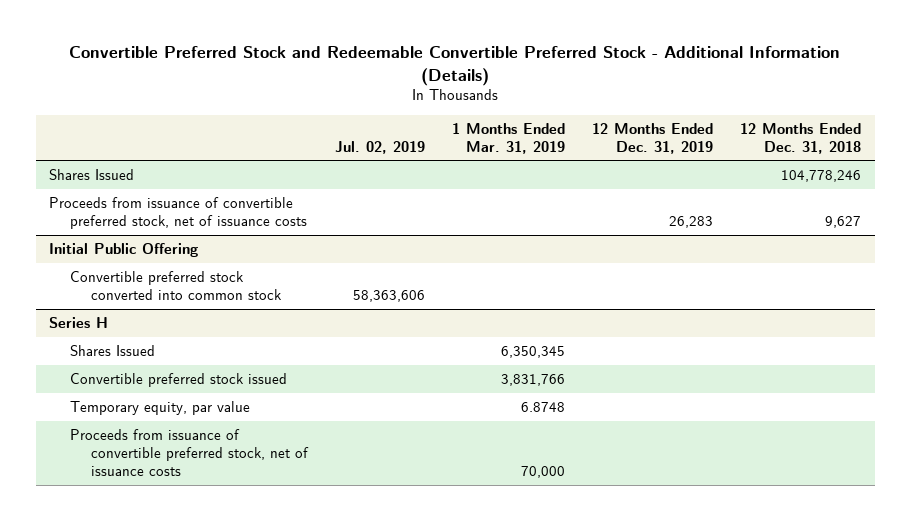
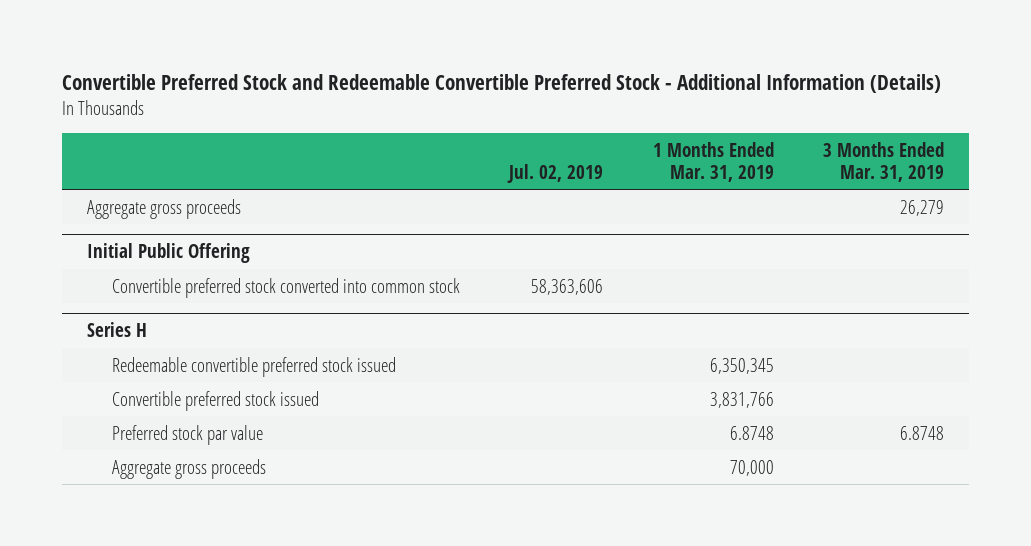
- | Jul. 02, 2019 | 1 Months Ended Mar. 31, 2019 | 12 Months Ended Dec. 31, 2019 | 12 Months Ended Dec. 31, 2018
+ | Jul. 02, 2019 | 1 Months Ended Mar. 31, 2019 | 3 Months Ended Mar. 31, 2019
- Shares Issued | | | | 104,778,246
- Proceeds from issuance of convertible preferred stock, net of issuance costs | | | 26,283 | 9,627
+ Aggregate gross proceeds | | | 26,279
@ Series H
- Shares Issued | | 6,350,345 | |
+ Redeemable convertible preferred stock issued | | 6,350,345 |
- Temporary equity, par value | | 6.8748 | |
- Proceeds from issuance of convertible preferred stock, net of issuance costs | | 70,000 | |
+ Preferred stock par value | | 6.8748 | 6.8748
+ Aggregate gross proceeds | | 70,000 |

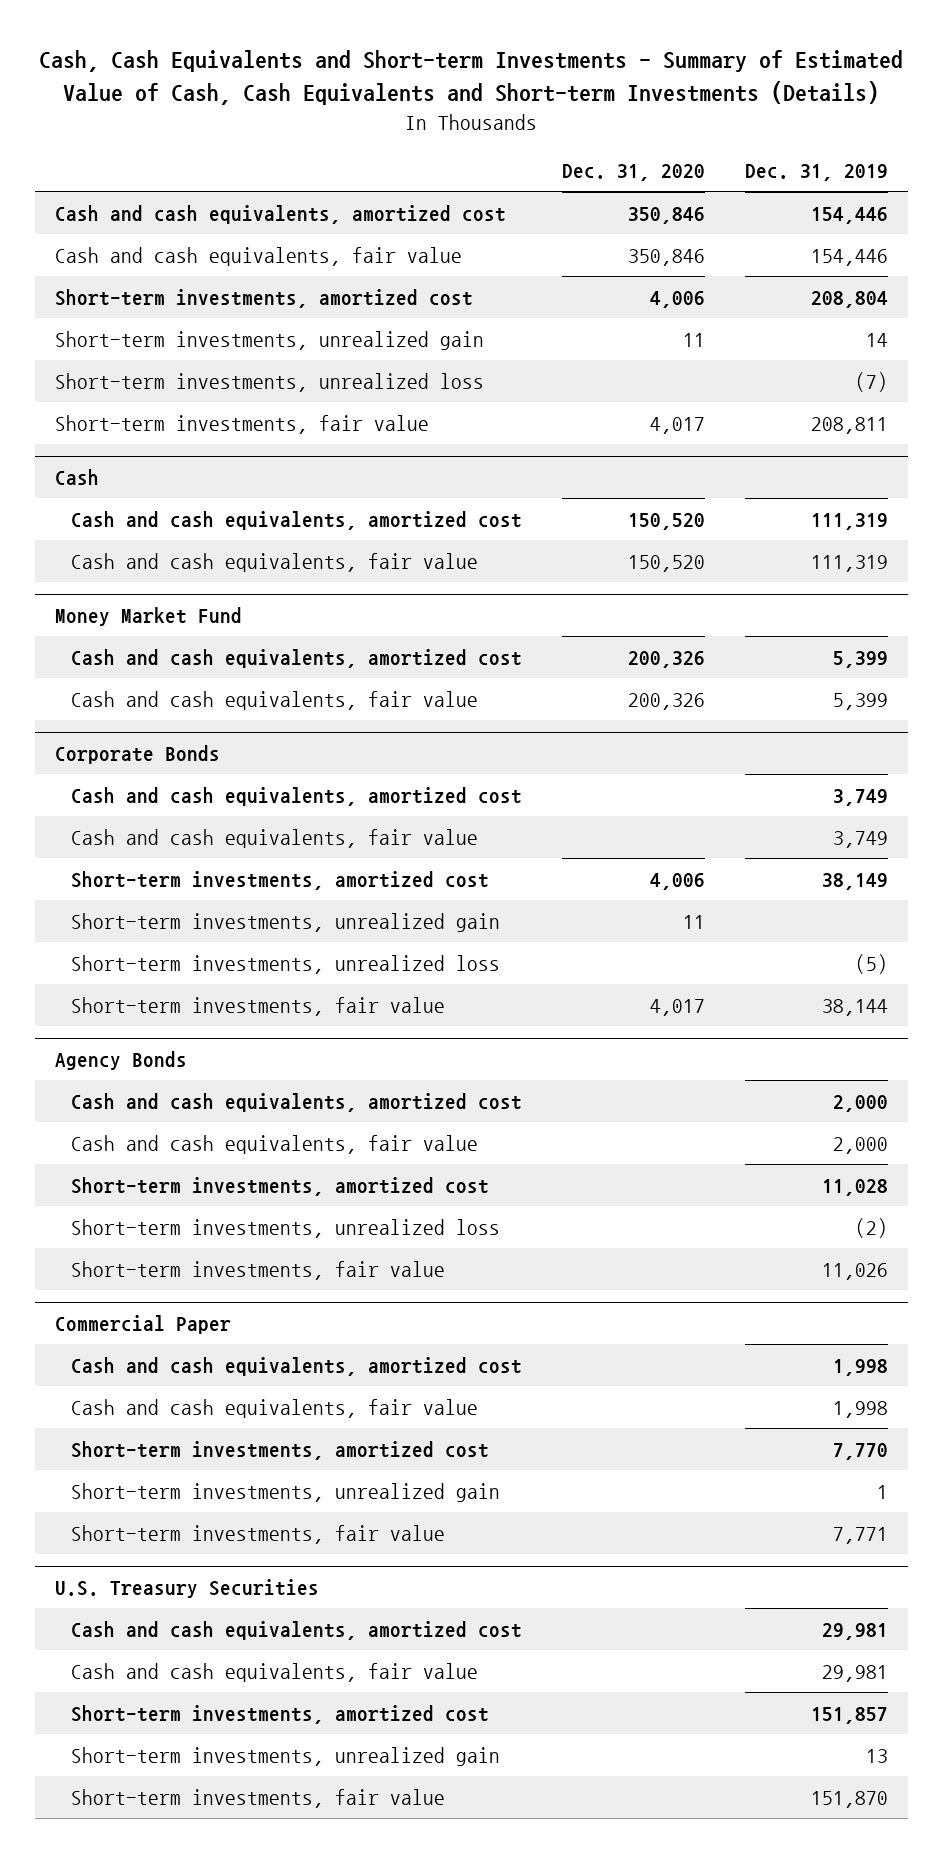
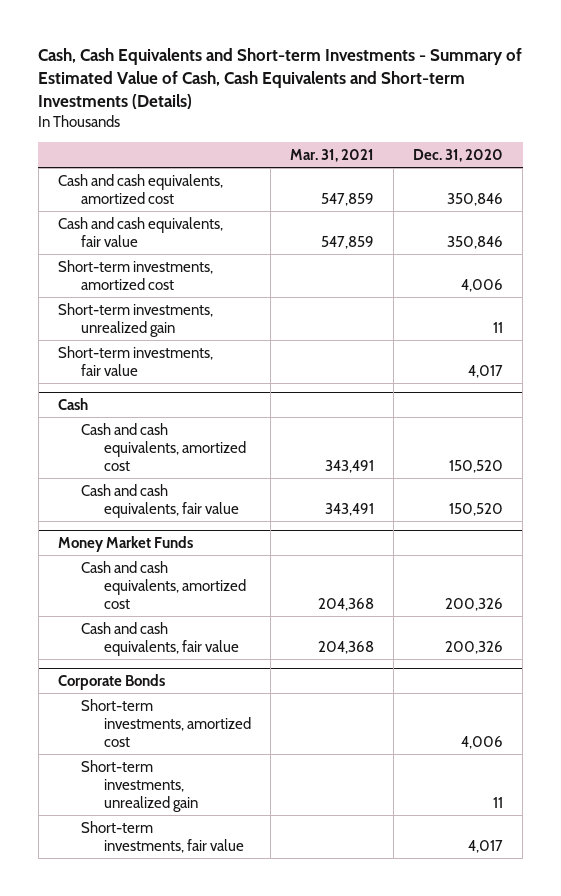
- | Dec. 31, 2020 | Dec. 31, 2019
+ | Mar. 31, 2021 | Dec. 31, 2020
- Short-term investments, unrealized loss | | (7)
- Money Market Fund
+ Money Market Funds
@ Corporate Bonds
- Cash and cash equivalents, amortized cost | | 3,749
- Cash and cash equivalents, fair value | | 3,749
- Short-term investments, unrealized loss | | (5)
- Agency Bonds
- Cash and cash equivalents, amortized cost | | 2,000
- Cash and cash equivalents, fair value | | 2,000
- Short-term investments, amortized cost | | 11,028
- Short-term investments, unrealized loss | | (2)
- Short-term investments, fair value | | 11,026
- Commercial Paper
- Cash and cash equivalents, amortized cost | | 1,998
- Cash and cash equivalents, fair value | | 1,998
- Short-term investments, amortized cost | | 7,770
- Short-term investments, unrealized gain | | 1
- Short-term investments, fair value | | 7,771
- U.S. Treasury Securities
- Cash and cash equivalents, amortized cost | | 29,981
- Cash and cash equivalents, fair value | | 29,981
- Short-term investments, amortized cost | | 151,857
- Short-term investments, unrealized gain | | 13
- Short-term investments, fair value | | 151,870

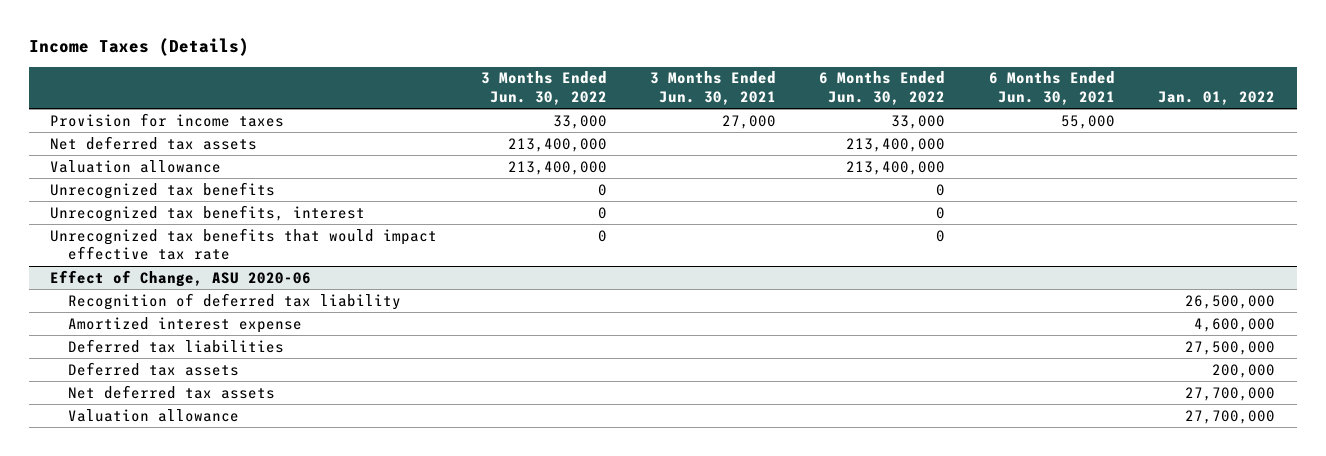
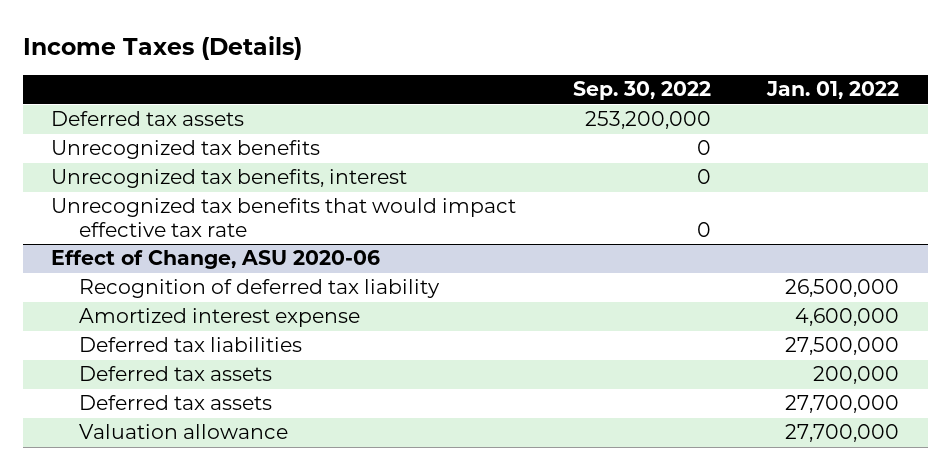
- | 3 Months Ended Jun. 30, 2022 | 3 Months Ended Jun. 30, 2021 | 6 Months Ended Jun. 30, 2022 | 6 Months Ended Jun. 30, 2021 | Jan. 01, 2022
+ | Sep. 30, 2022 | Jan. 01, 2022
- Provision for income taxes | 33,000 | 27,000 | 33,000 | 55,000 |
- Net deferred tax assets | 213,400,000 | | 213,400,000 | |
- Valuation allowance | 213,400,000 | | 213,400,000 | |
+ Deferred tax assets | 253,200,000 |
@ Effect of Change, ASU 2020-06
- Net deferred tax assets | | | | | 27,700,000
+ Deferred tax assets | | 27,700,000

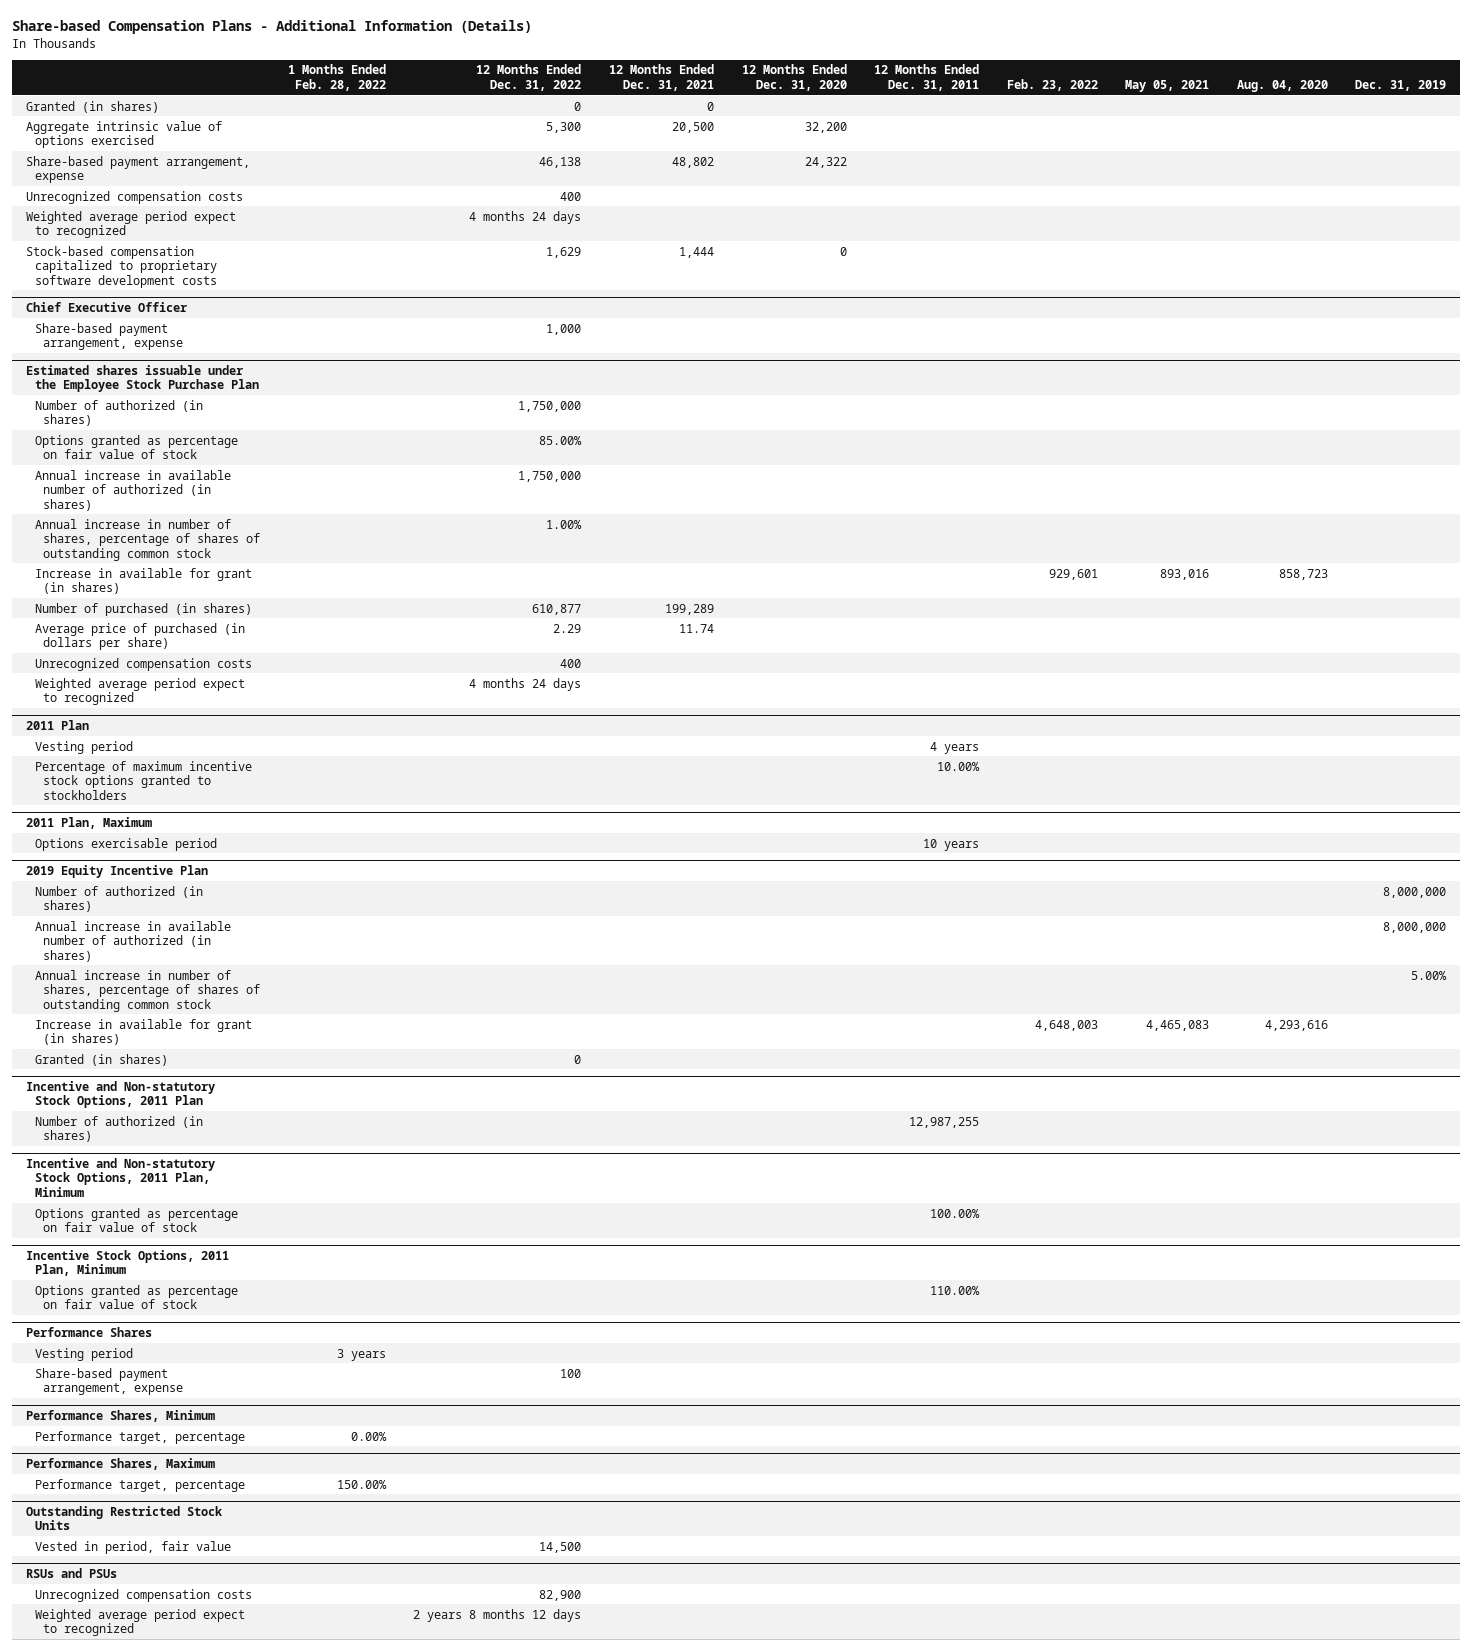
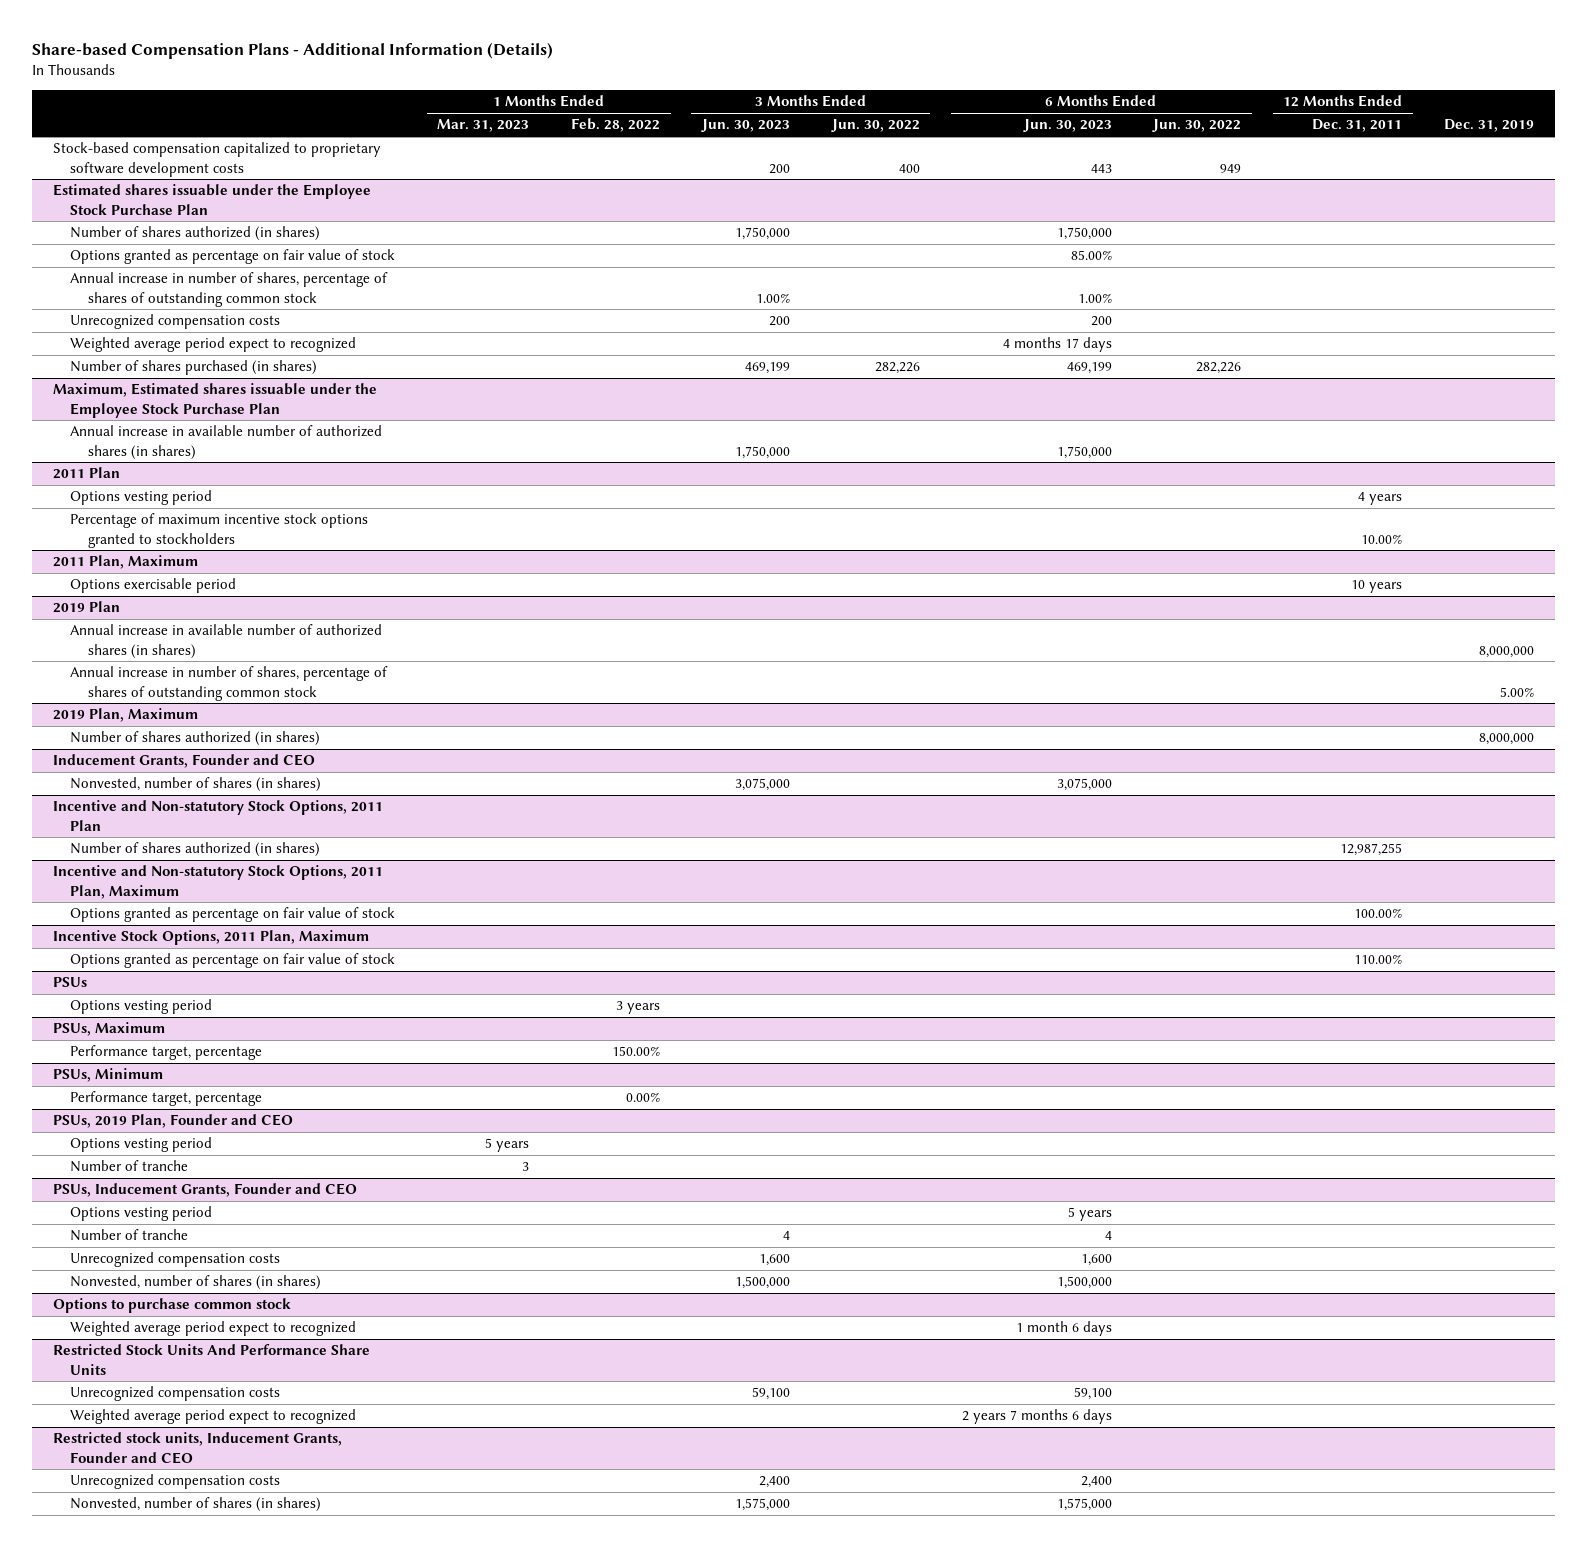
- | 1 Months Ended Feb. 28, 2022 | 12 Months Ended Dec. 31, 2022 | 12 Months Ended Dec. 31, 2021 | 12 Months Ended Dec. 31, 2020 | 12 Months Ended Dec. 31, 2011 | Feb. 23, 2022 | May 05, 2021 | Aug. 04, 2020 | Dec. 31, 2019
+ | 1 Months Ended Mar. 31, 2023 | 1 Months Ended Feb. 28, 2022 | 3 Months Ended Jun. 30, 2023 | 3 Months Ended Jun. 30, 2022 | 6 Months Ended Jun. 30, 2023 | 6 Months Ended Jun. 30, 2022 | 12 Months Ended Dec. 31, 2011 | Dec. 31, 2019
- Granted (in shares) | | 0 | 0 | | | | | |
- Aggregate intrinsic value of options exercised | | 5,300 | 20,500 | 32,200 | | | | |
- Share-based payment arrangement, expense | | 46,138 | 48,802 | 24,322 | | | | |
- Unrecognized compensation costs | | 400 | | | | | | |
- Weighted average period expect to recognized | | 4 months 24 days | | | | | | |
- Chief Executive Officer
- Share-based payment arrangement, expense | | 1,000 | | | | | | |
@ Estimated shares issuable under the Employee Stock Purchase Plan
- Number of authorized (in shares) | | 1,750,000 | | | | | | |
+ Number of shares authorized (in shares) | | | 1,750,000 | | 1,750,000 | | |
- Annual increase in available number of authorized (in shares) | | 1,750,000 | | | | | | |
- Increase in available for grant (in shares) | | | | | | 929,601 | 893,016 | 858,723 |
- Number of purchased (in shares) | | 610,877 | 199,289 | | | | | |
- Average price of purchased (in dollars per share) | | 2.29 | 11.74 | | | | | |
+ Number of shares purchased (in shares) | | | 469,199 | 282,226 | 469,199 | 282,226 | |
+ Maximum, Estimated shares issuable under the Employee Stock Purchase Plan
+ Annual increase in available number of authorized shares (in shares) | | | 1,750,000 | | 1,750,000 | | |
@ 2011 Plan
- Vesting period | | | | | 4 years | | | |
+ Options vesting period | | | | | | | 4 years |
- 2019 Equity Incentive Plan
- Number of authorized (in shares) | | | | | | | | | 8,000,000
- Annual increase in available number of authorized (in shares) | | | | | | | | | 8,000,000
+ 2019 Plan
+ Annual increase in available number of authorized shares (in shares) | | | | | | | | 8,000,000
- Increase in available for grant (in shares) | | | | | | 4,648,003 | 4,465,083 | 4,293,616 |
- Granted (in shares) | | 0 | | | | | | |
+ 2019 Plan, Maximum
+ Number of shares authorized (in shares) | | | | | | | | 8,000,000
+ Inducement Grants, Founder and CEO
+ Nonvested, number of shares (in shares) | | | 3,075,000 | | 3,075,000 | | |
@ Incentive and Non-statutory Stock Options, 2011 Plan
- Number of authorized (in shares) | | | | | 12,987,255 | | | |
- Incentive and Non-statutory Stock Options, 2011 Plan, Minimum
@ Incentive and Non-statutory Stock Options, 2011 Plan
+ Number of shares authorized (in shares) | | | | | | | 12,987,255 |
+ Incentive and Non-statutory Stock Options, 2011 Plan, Maximum
- Incentive Stock Options, 2011 Plan, Minimum
+ Incentive Stock Options, 2011 Plan, Maximum
- Performance Shares
- Vesting period | 3 years | | | | | | | |
- Share-based payment arrangement, expense | | 100 | | | | | | |
- Performance Shares, Minimum
- Performance target, percentage | 0.00% | | | | | | | |
- Performance Shares, Maximum
+ PSUs
+ Options vesting period | | 3 years | | | | | |
+ PSUs, Maximum
- Outstanding Restricted Stock Units
- Vested in period, fair value | | 14,500 | | | | | | |
- RSUs and PSUs
+ PSUs, Minimum
+ Performance target, percentage | | 0.00% | | | | | |
+ PSUs, 2019 Plan, Founder and CEO
+ Options vesting period | 5 years | | | | | | |
+ Number of tranche | 3 | | | | | | |
+ PSUs, Inducement Grants, Founder and CEO
+ Options vesting period | | | | | 5 years | | |
+ Number of tranche | | | 4 | | 4 | | |
+ Unrecognized compensation costs | | | 1,600 | | 1,600 | | |
+ Nonvested, number of shares (in shares) | | | 1,500,000 | | 1,500,000 | | |
+ Options to purchase common stock
+ Weighted average period expect to recognized | | | | | 1 month 6 days | | |
+ Restricted Stock Units And Performance Share Units
+ Restricted stock units, Inducement Grants, Founder and CEO
+ Unrecognized compensation costs | | | 2,400 | | 2,400 | | |
+ Nonvested, number of shares (in shares) | | | 1,575,000 | | 1,575,000 | | |

